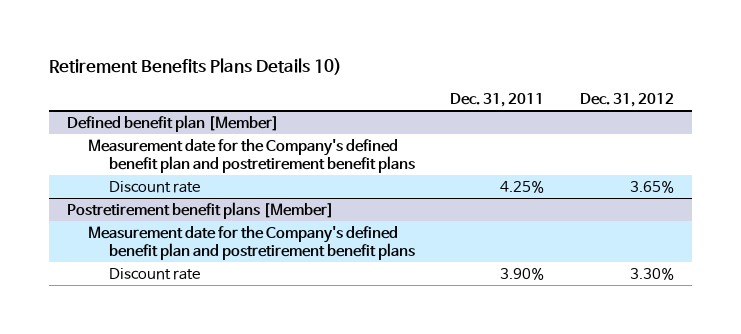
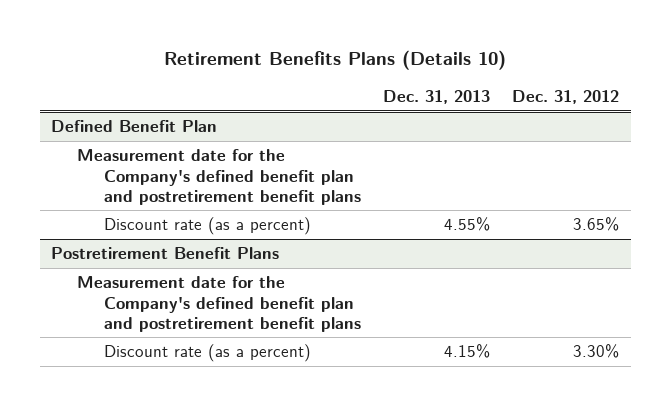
- Retirement Benefits Plans Details 10)
+ Retirement Benefits Plans (Details 10)
- | Dec. 31, 2011 | Dec. 31, 2012
+ | Dec. 31, 2013 | Dec. 31, 2012
- Defined benefit plan [Member]
+ Defined Benefit Plan
- Discount rate | 4.25% | 3.65%
- Postretirement benefit plans [Member]
+ Discount rate (as a percent) | 4.55% | 3.65%
+ Postretirement Benefit Plans
- Discount rate | 3.90% | 3.30%
+ Discount rate (as a percent) | 4.15% | 3.30%

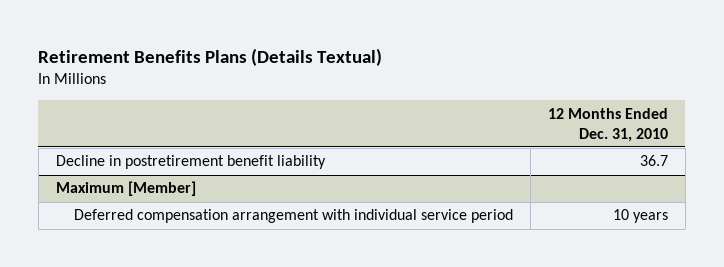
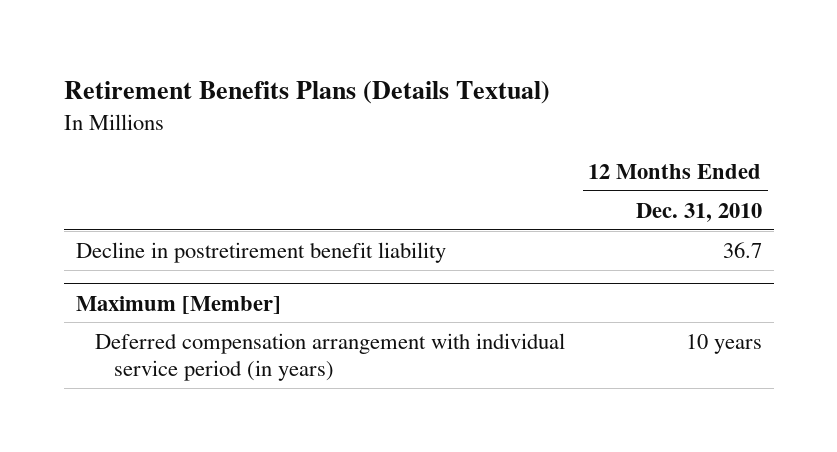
@ Maximum [Member]
- Deferred compensation arrangement with individual service period | 10 years
+ Deferred compensation arrangement with individual service period (in years) | 10 years

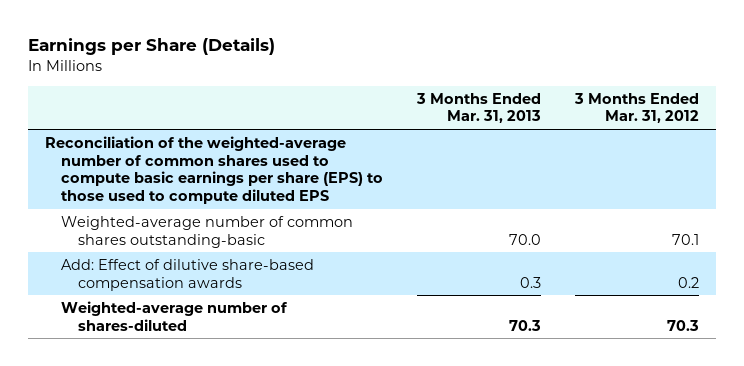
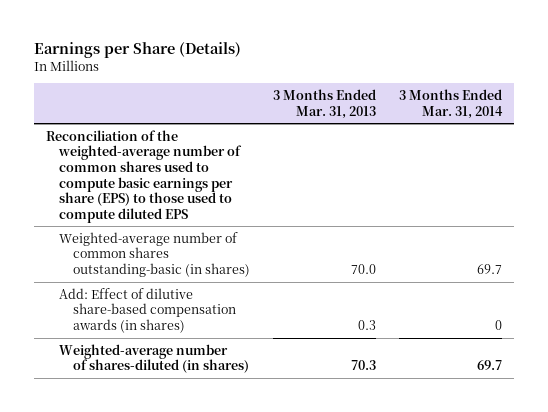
- | 3 Months Ended Mar. 31, 2013 | 3 Months Ended Mar. 31, 2012
+ | 3 Months Ended Mar. 31, 2013 | 3 Months Ended Mar. 31, 2014
- Weighted-average number of common shares outstanding-basic | 70.0 | 70.1
- Add: Effect of dilutive share-based compensation awards | 0.3 | 0.2
- Weighted-average number of shares-diluted | 70.3 | 70.3
+ Weighted-average number of common shares outstanding-basic (in shares) | 70.0 | 69.7
+ Add: Effect of dilutive share-based compensation awards (in shares) | 0.3 | 0
+ Weighted-average number of shares-diluted (in shares) | 70.3 | 69.7

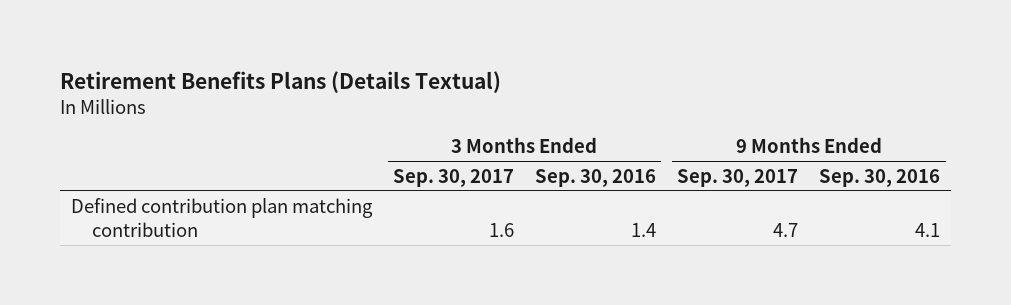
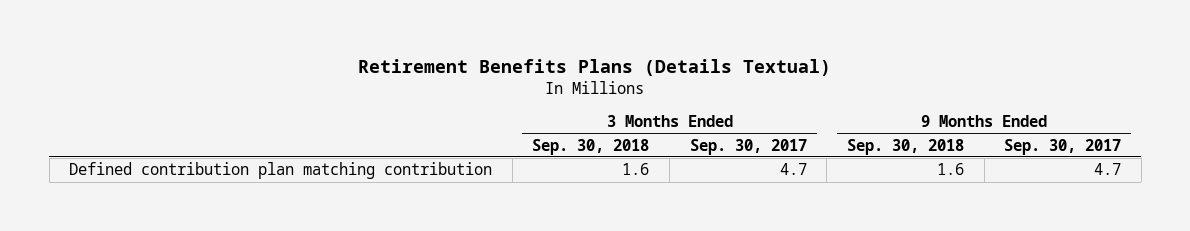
- | 3 Months Ended Sep. 30, 2017 | 3 Months Ended Sep. 30, 2016 | 9 Months Ended Sep. 30, 2017 | 9 Months Ended Sep. 30, 2016
+ | 3 Months Ended Sep. 30, 2018 | 3 Months Ended Sep. 30, 2017 | 9 Months Ended Sep. 30, 2018 | 9 Months Ended Sep. 30, 2017
- Defined contribution plan matching contribution | 1.6 | 1.4 | 4.7 | 4.1
+ Defined contribution plan matching contribution | 1.6 | 4.7 | 1.6 | 4.7

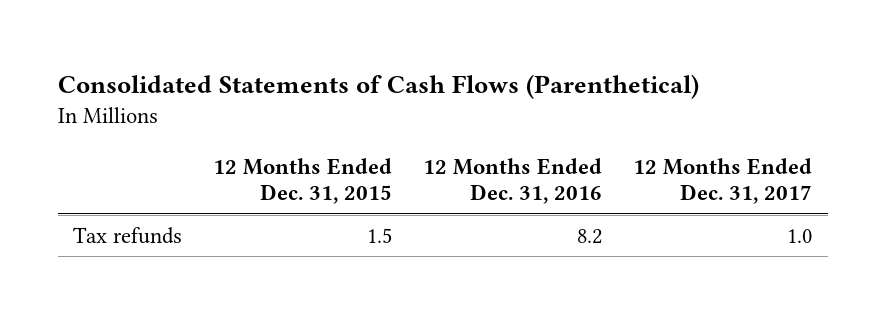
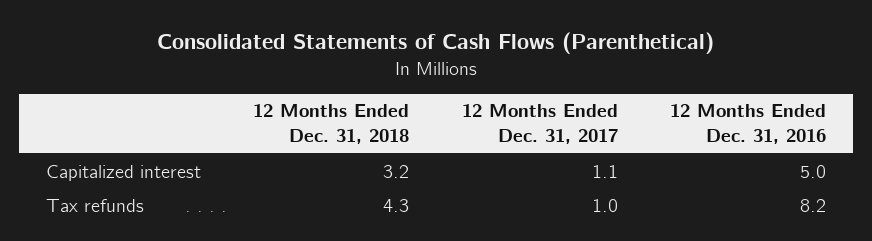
- | 12 Months Ended Dec. 31, 2015 | 12 Months Ended Dec. 31, 2016 | 12 Months Ended Dec. 31, 2017
+ | 12 Months Ended Dec. 31, 2018 | 12 Months Ended Dec. 31, 2017 | 12 Months Ended Dec. 31, 2016
+ Capitalized interest | 3.2 | 1.1 | 5.0

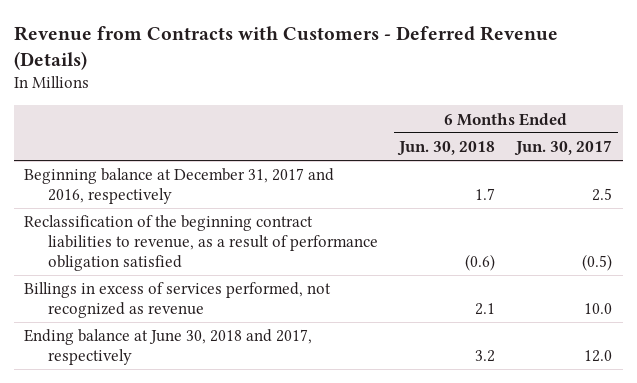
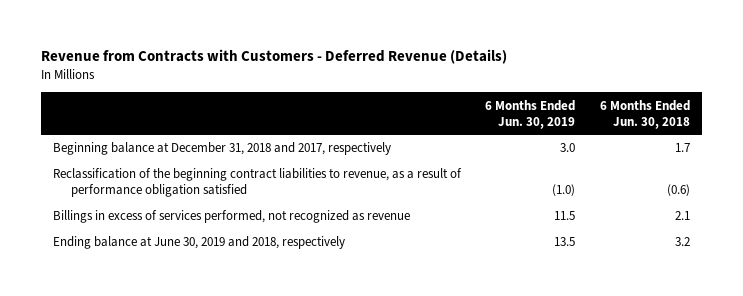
- | 6 Months Ended Jun. 30, 2018 | 6 Months Ended Jun. 30, 2017
+ | 6 Months Ended Jun. 30, 2019 | 6 Months Ended Jun. 30, 2018
- Beginning balance at December 31, 2017 and 2016, respectively | 1.7 | 2.5
+ Beginning balance at December 31, 2018 and 2017, respectively | 3.0 | 1.7
- Ending balance at June 30, 2018 and 2017, respectively | 3.2 | 12.0
+ Ending balance at June 30, 2019 and 2018, respectively | 13.5 | 3.2

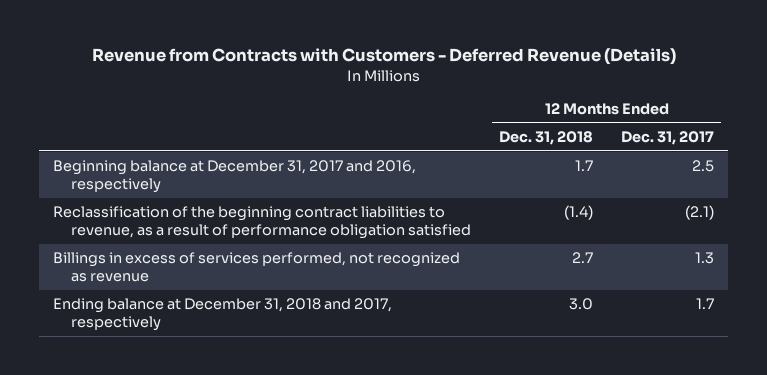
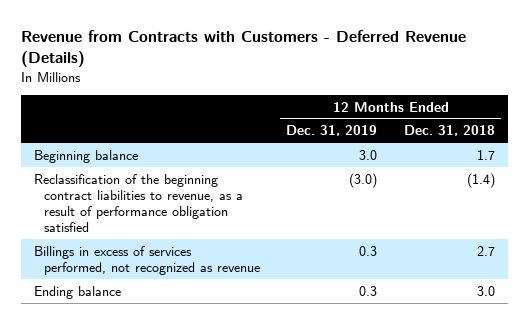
- | 12 Months Ended Dec. 31, 2018 | 12 Months Ended Dec. 31, 2017
+ | 12 Months Ended Dec. 31, 2019 | 12 Months Ended Dec. 31, 2018
- Beginning balance at December 31, 2017 and 2016, respectively | 1.7 | 2.5
+ Beginning balance | 3.0 | 1.7
- Ending balance at December 31, 2018 and 2017, respectively | 3.0 | 1.7
+ Ending balance | 0.3 | 3.0

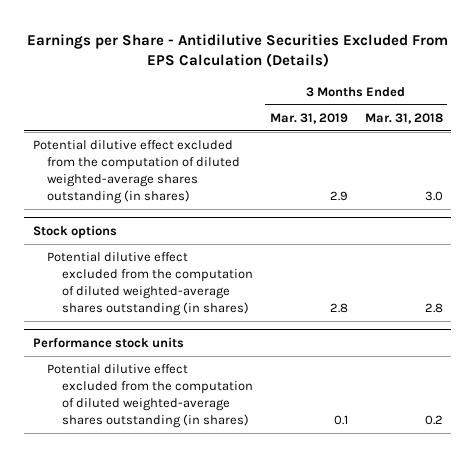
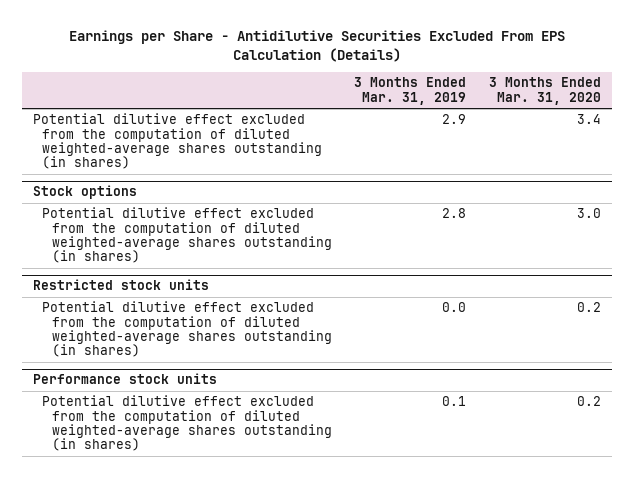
- | 3 Months Ended Mar. 31, 2019 | 3 Months Ended Mar. 31, 2018
+ | 3 Months Ended Mar. 31, 2019 | 3 Months Ended Mar. 31, 2020
+ Restricted stock units
+ Potential dilutive effect excluded from the computation of diluted weighted-average shares outstanding (in shares) | 0.0 | 0.2

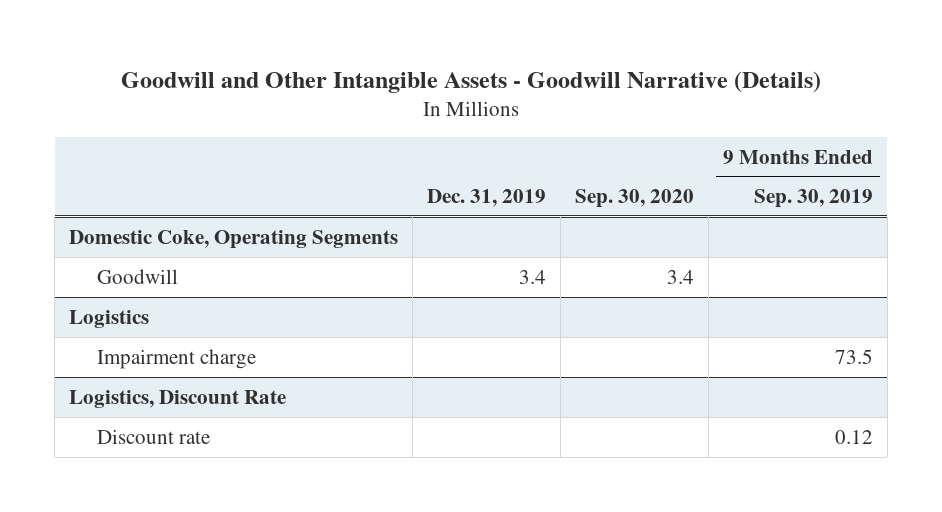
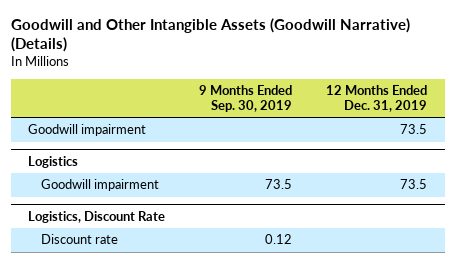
- Goodwill and Other Intangible Assets - Goodwill Narrative (Details)
+ Goodwill and Other Intangible Assets (Goodwill Narrative) (Details)
- | Dec. 31, 2019 | Sep. 30, 2020 | 9 Months Ended Sep. 30, 2019
+ | 9 Months Ended Sep. 30, 2019 | 12 Months Ended Dec. 31, 2019
- Domestic Coke, Operating Segments
- Goodwill | 3.4 | 3.4 |
+ Goodwill impairment | | 73.5
@ Logistics
- Impairment charge | | | 73.5
+ Goodwill impairment | 73.5 | 73.5

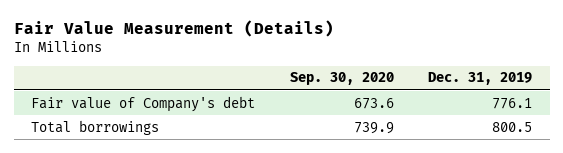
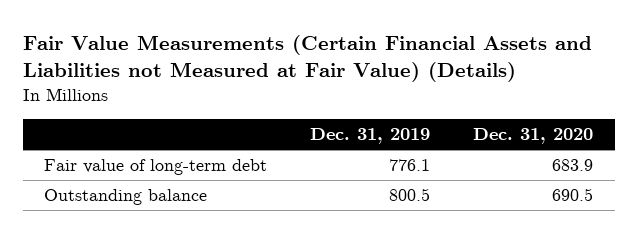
- Fair Value Measurement (Details)
+ Fair Value Measurements (Certain Financial Assets and Liabilities not Measured at Fair Value) (Details)
- | Sep. 30, 2020 | Dec. 31, 2019
+ | Dec. 31, 2019 | Dec. 31, 2020
- Fair value of Company's debt | 673.6 | 776.1
- Total borrowings | 739.9 | 800.5
+ Fair value of long-term debt | 776.1 | 683.9
+ Outstanding balance | 800.5 | 690.5

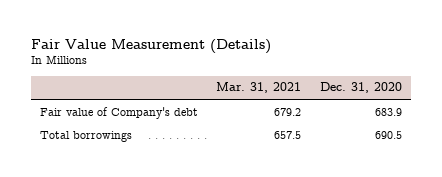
- Fair Value Measurements (Certain Financial Assets and Liabilities not Measured at Fair Value) (Details)
+ Fair Value Measurement (Details)
- | Dec. 31, 2019 | Dec. 31, 2020
+ | Mar. 31, 2021 | Dec. 31, 2020
- Fair value of long-term debt | 776.1 | 683.9
- Outstanding balance | 800.5 | 690.5
+ Fair value of Company's debt | 679.2 | 683.9
+ Total borrowings | 657.5 | 690.5

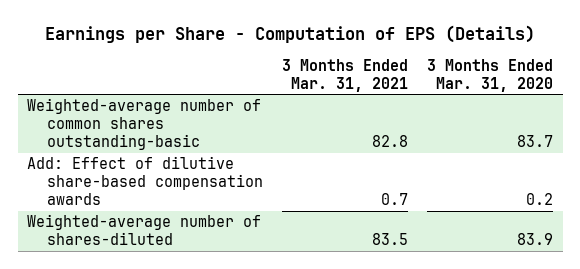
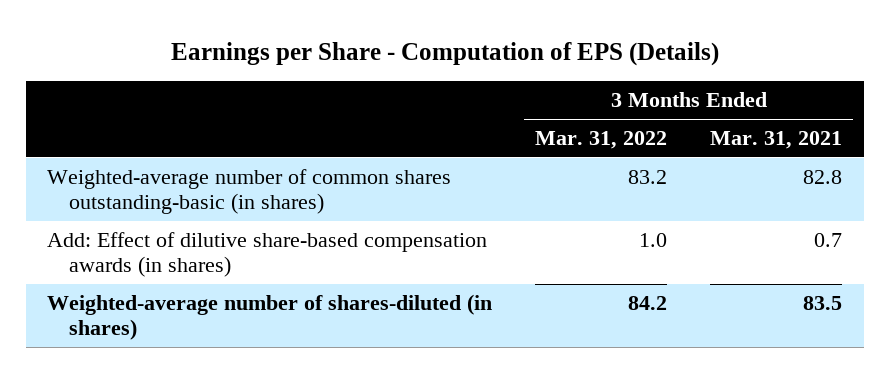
- | 3 Months Ended Mar. 31, 2021 | 3 Months Ended Mar. 31, 2020
+ | 3 Months Ended Mar. 31, 2022 | 3 Months Ended Mar. 31, 2021
- Weighted-average number of common shares outstanding-basic | 82.8 | 83.7
- Add: Effect of dilutive share-based compensation awards | 0.7 | 0.2
- Weighted-average number of shares-diluted | 83.5 | 83.9
+ Weighted-average number of common shares outstanding-basic (in shares) | 83.2 | 82.8
+ Add: Effect of dilutive share-based compensation awards (in shares) | 1.0 | 0.7
+ Weighted-average number of shares-diluted (in shares) | 84.2 | 83.5

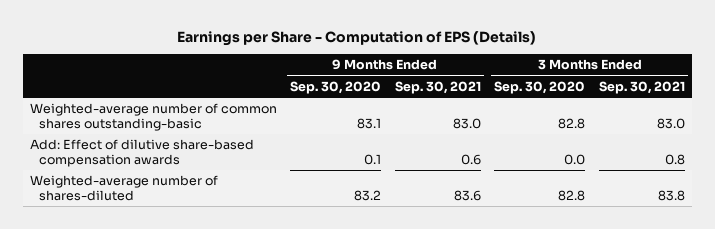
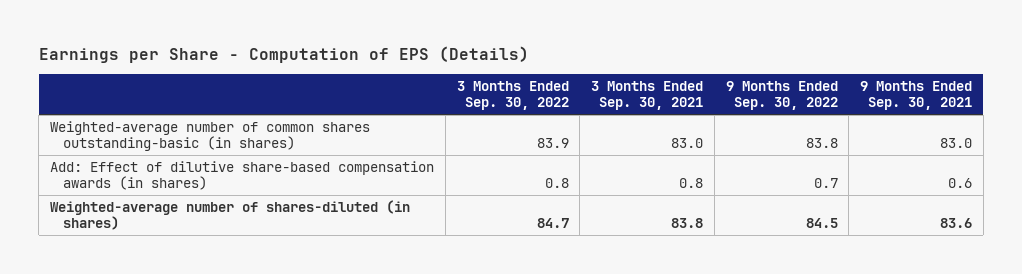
- | 9 Months Ended Sep. 30, 2020 | 9 Months Ended Sep. 30, 2021 | 3 Months Ended Sep. 30, 2020 | 3 Months Ended Sep. 30, 2021
+ | 3 Months Ended Sep. 30, 2022 | 3 Months Ended Sep. 30, 2021 | 9 Months Ended Sep. 30, 2022 | 9 Months Ended Sep. 30, 2021
- Weighted-average number of common shares outstanding-basic | 83.1 | 83.0 | 82.8 | 83.0
- Add: Effect of dilutive share-based compensation awards | 0.1 | 0.6 | 0.0 | 0.8
- Weighted-average number of shares-diluted | 83.2 | 83.6 | 82.8 | 83.8
+ Weighted-average number of common shares outstanding-basic (in shares) | 83.9 | 83.0 | 83.8 | 83.0
+ Add: Effect of dilutive share-based compensation awards (in shares) | 0.8 | 0.8 | 0.7 | 0.6
+ Weighted-average number of shares-diluted (in shares) | 84.7 | 83.8 | 84.5 | 83.6

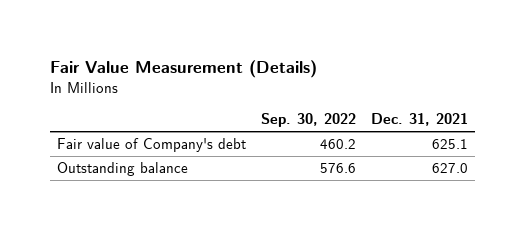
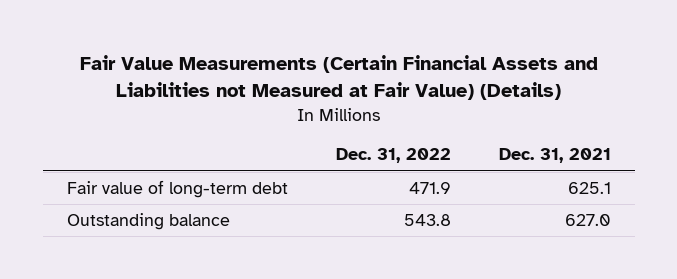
- Fair Value Measurement (Details)
+ Fair Value Measurements (Certain Financial Assets and Liabilities not Measured at Fair Value) (Details)
- | Sep. 30, 2022 | Dec. 31, 2021
+ | Dec. 31, 2022 | Dec. 31, 2021
- Fair value of Company's debt | 460.2 | 625.1
+ Fair value of long-term debt | 471.9 | 625.1

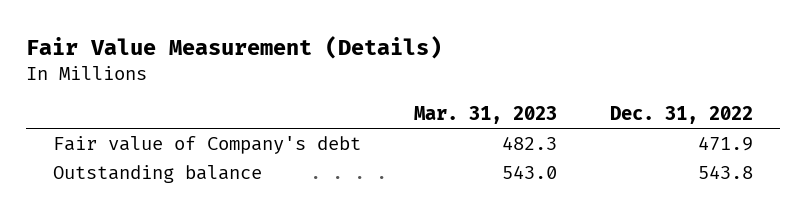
- Fair Value Measurements (Certain Financial Assets and Liabilities not Measured at Fair Value) (Details)
+ Fair Value Measurement (Details)
- | Dec. 31, 2022 | Dec. 31, 2021
+ | Mar. 31, 2023 | Dec. 31, 2022
- Fair value of long-term debt | 471.9 | 625.1
+ Fair value of Company's debt | 482.3 | 471.9

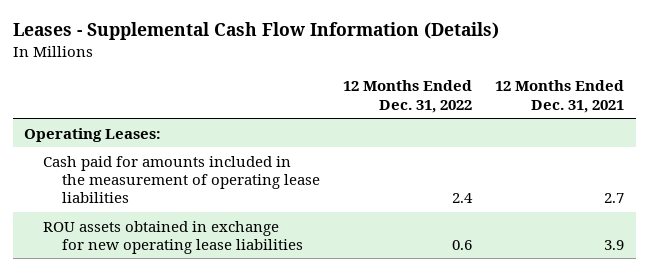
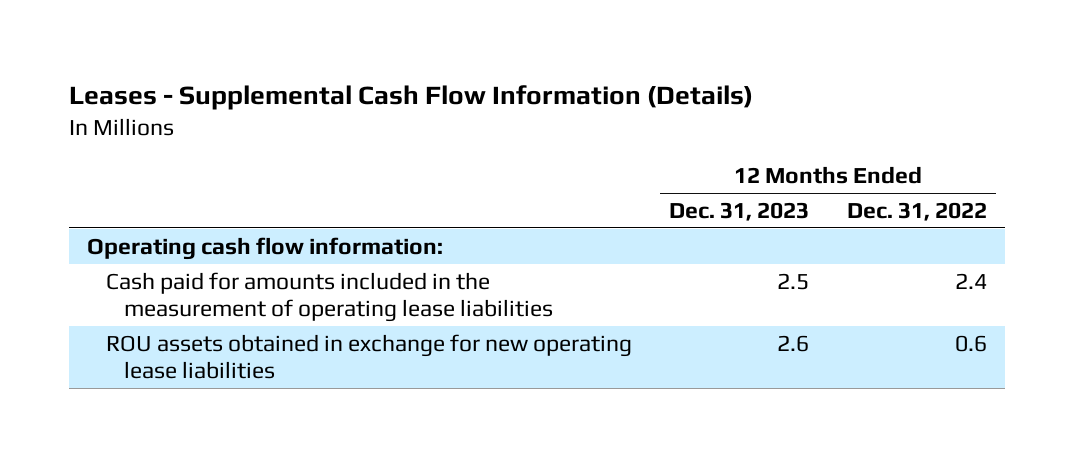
- | 12 Months Ended Dec. 31, 2022 | 12 Months Ended Dec. 31, 2021
+ | 12 Months Ended Dec. 31, 2023 | 12 Months Ended Dec. 31, 2022
- Operating Leases:
+ Operating cash flow information:

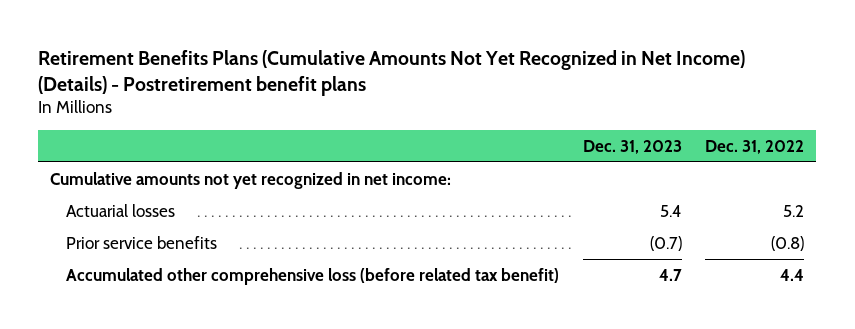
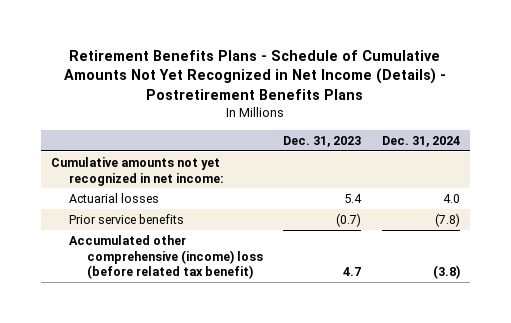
- Retirement Benefits Plans (Cumulative Amounts Not Yet Recognized in Net Income) (Details) - Postretirement benefit plans
+ Retirement Benefits Plans - Schedule of Cumulative Amounts Not Yet Recognized in Net Income (Details) - Postretirement Benefits Plans
- | Dec. 31, 2023 | Dec. 31, 2022
+ | Dec. 31, 2023 | Dec. 31, 2024
- Accumulated other comprehensive loss (before related tax benefit) | 4.7 | 4.4
+ Accumulated other comprehensive (income) loss (before related tax benefit) | 4.7 | (3.8)

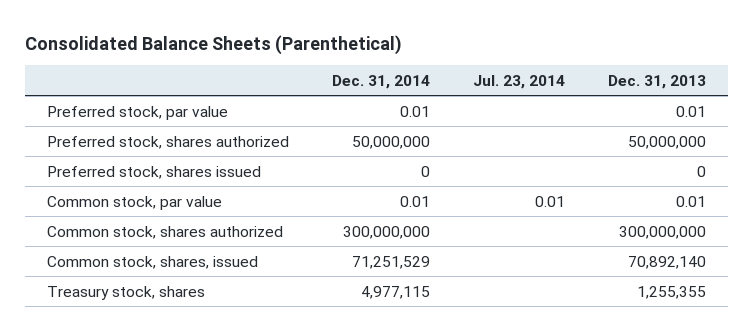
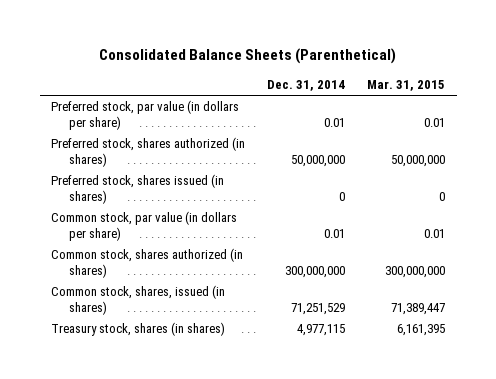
- | Dec. 31, 2014 | Jul. 23, 2014 | Dec. 31, 2013
+ | Dec. 31, 2014 | Mar. 31, 2015
- Preferred stock, par value | 0.01 | | 0.01
- Preferred stock, shares authorized | 50,000,000 | | 50,000,000
- Preferred stock, shares issued | 0 | | 0
- Common stock, par value | 0.01 | 0.01 | 0.01
- Common stock, shares authorized | 300,000,000 | | 300,000,000
- Common stock, shares, issued | 71,251,529 | | 70,892,140
- Treasury stock, shares | 4,977,115 | | 1,255,355
+ Preferred stock, par value (in dollars per share) | 0.01 | 0.01
+ Preferred stock, shares authorized (in shares) | 50,000,000 | 50,000,000
+ Preferred stock, shares issued (in shares) | 0 | 0
+ Common stock, par value (in dollars per share) | 0.01 | 0.01
+ Common stock, shares authorized (in shares) | 300,000,000 | 300,000,000
+ Common stock, shares, issued (in shares) | 71,251,529 | 71,389,447
+ Treasury stock, shares (in shares) | 4,977,115 | 6,161,395

